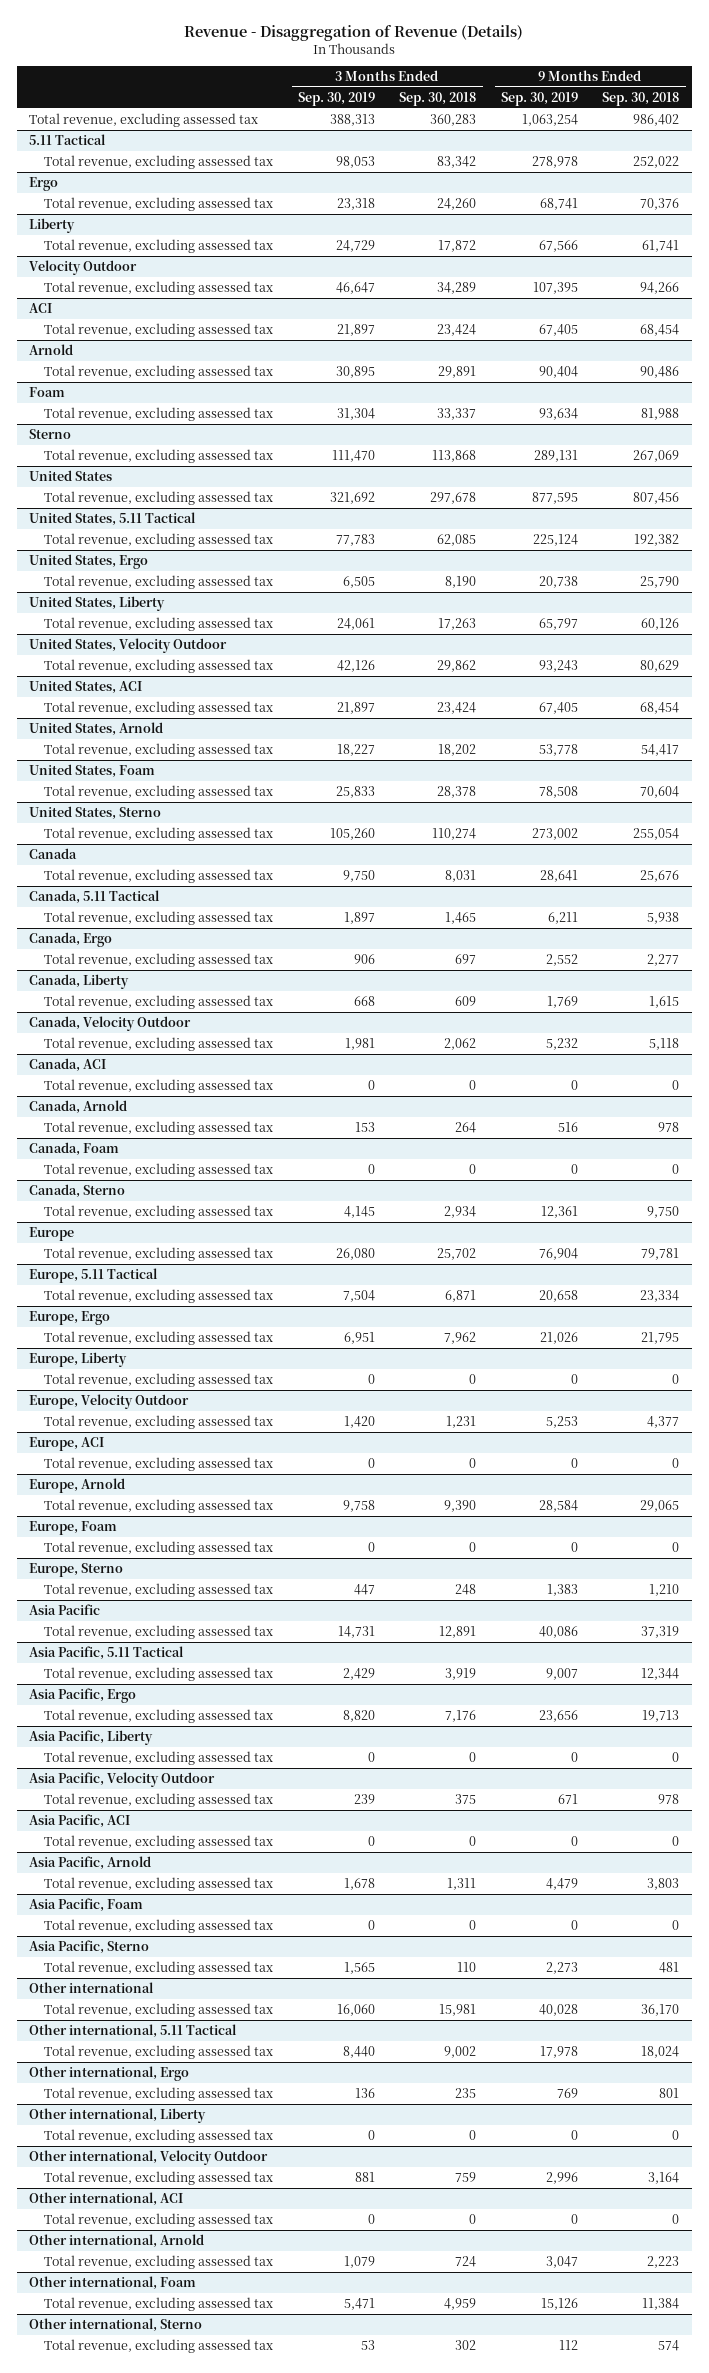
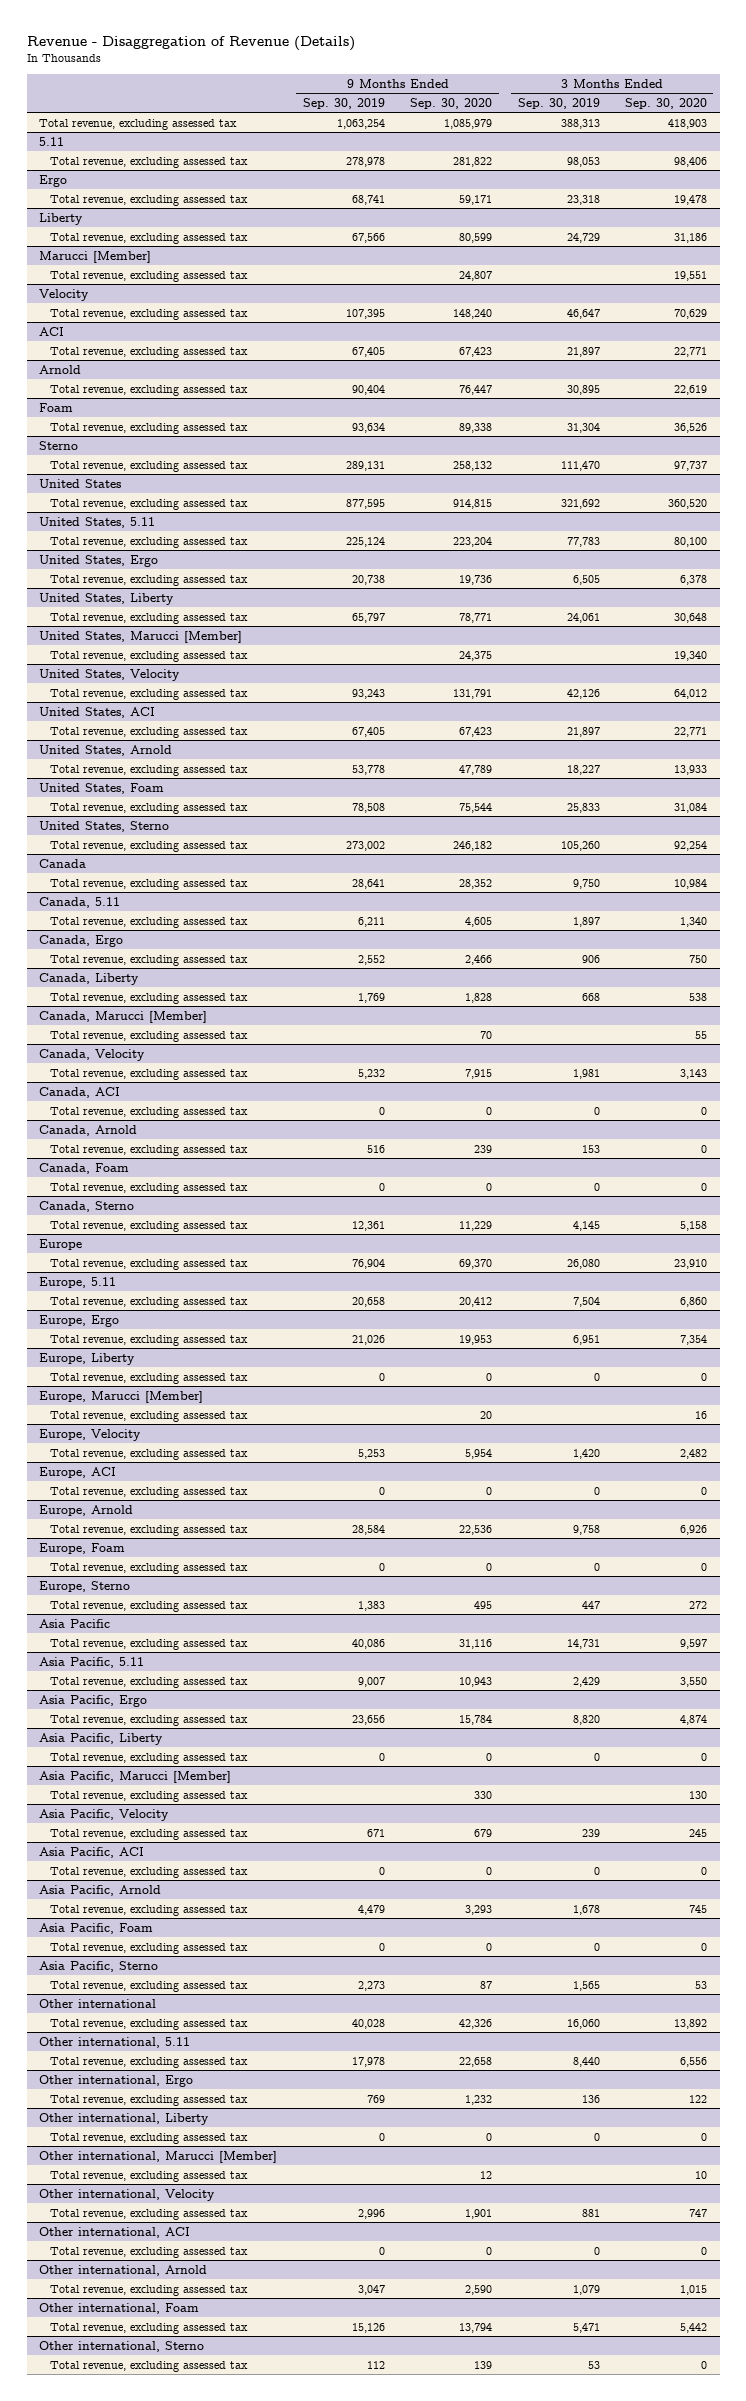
- | 3 Months Ended Sep. 30, 2019 | 3 Months Ended Sep. 30, 2018 | 9 Months Ended Sep. 30, 2019 | 9 Months Ended Sep. 30, 2018
+ | 9 Months Ended Sep. 30, 2019 | 9 Months Ended Sep. 30, 2020 | 3 Months Ended Sep. 30, 2019 | 3 Months Ended Sep. 30, 2020
- 5.11 Tactical
+ 5.11
- Velocity Outdoor
+ Marucci [Member]
+ Total revenue, excluding assessed tax | | 24,807 | | 19,551
+ Velocity
- United States, 5.11 Tactical
+ United States, 5.11
- United States, Velocity Outdoor
+ United States, Marucci [Member]
+ Total revenue, excluding assessed tax | | 24,375 | | 19,340
+ United States, Velocity
- Canada, 5.11 Tactical
+ Canada, 5.11
- Canada, Velocity Outdoor
+ Canada, Marucci [Member]
+ Total revenue, excluding assessed tax | | 70 | | 55
+ Canada, Velocity
- Europe, 5.11 Tactical
+ Europe, 5.11
- Europe, Velocity Outdoor
+ Europe, Marucci [Member]
+ Total revenue, excluding assessed tax | | 20 | | 16
+ Europe, Velocity
- Asia Pacific, 5.11 Tactical
+ Asia Pacific, 5.11
- Asia Pacific, Velocity Outdoor
+ Asia Pacific, Marucci [Member]
+ Total revenue, excluding assessed tax | | 330 | | 130
+ Asia Pacific, Velocity
- Other international, 5.11 Tactical
+ Other international, 5.11
- Other international, Velocity Outdoor
+ Other international, Marucci [Member]
+ Total revenue, excluding assessed tax | | 12 | | 10
+ Other international, Velocity

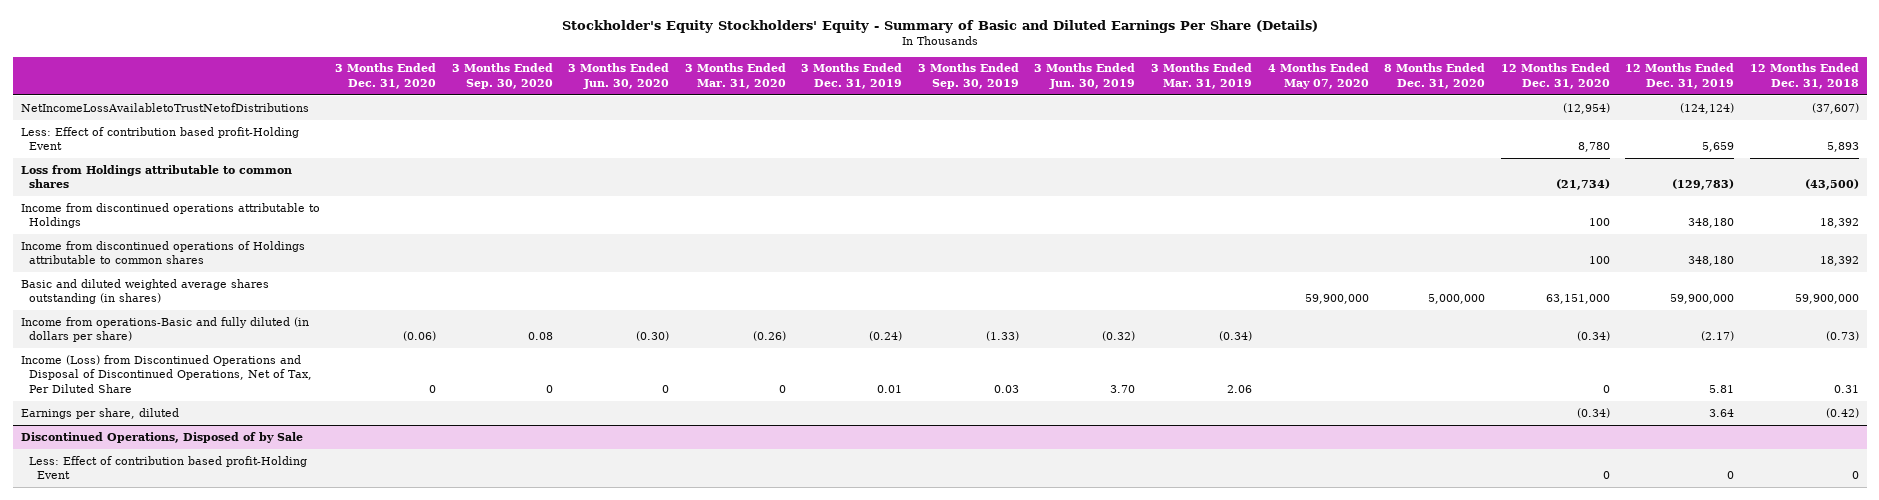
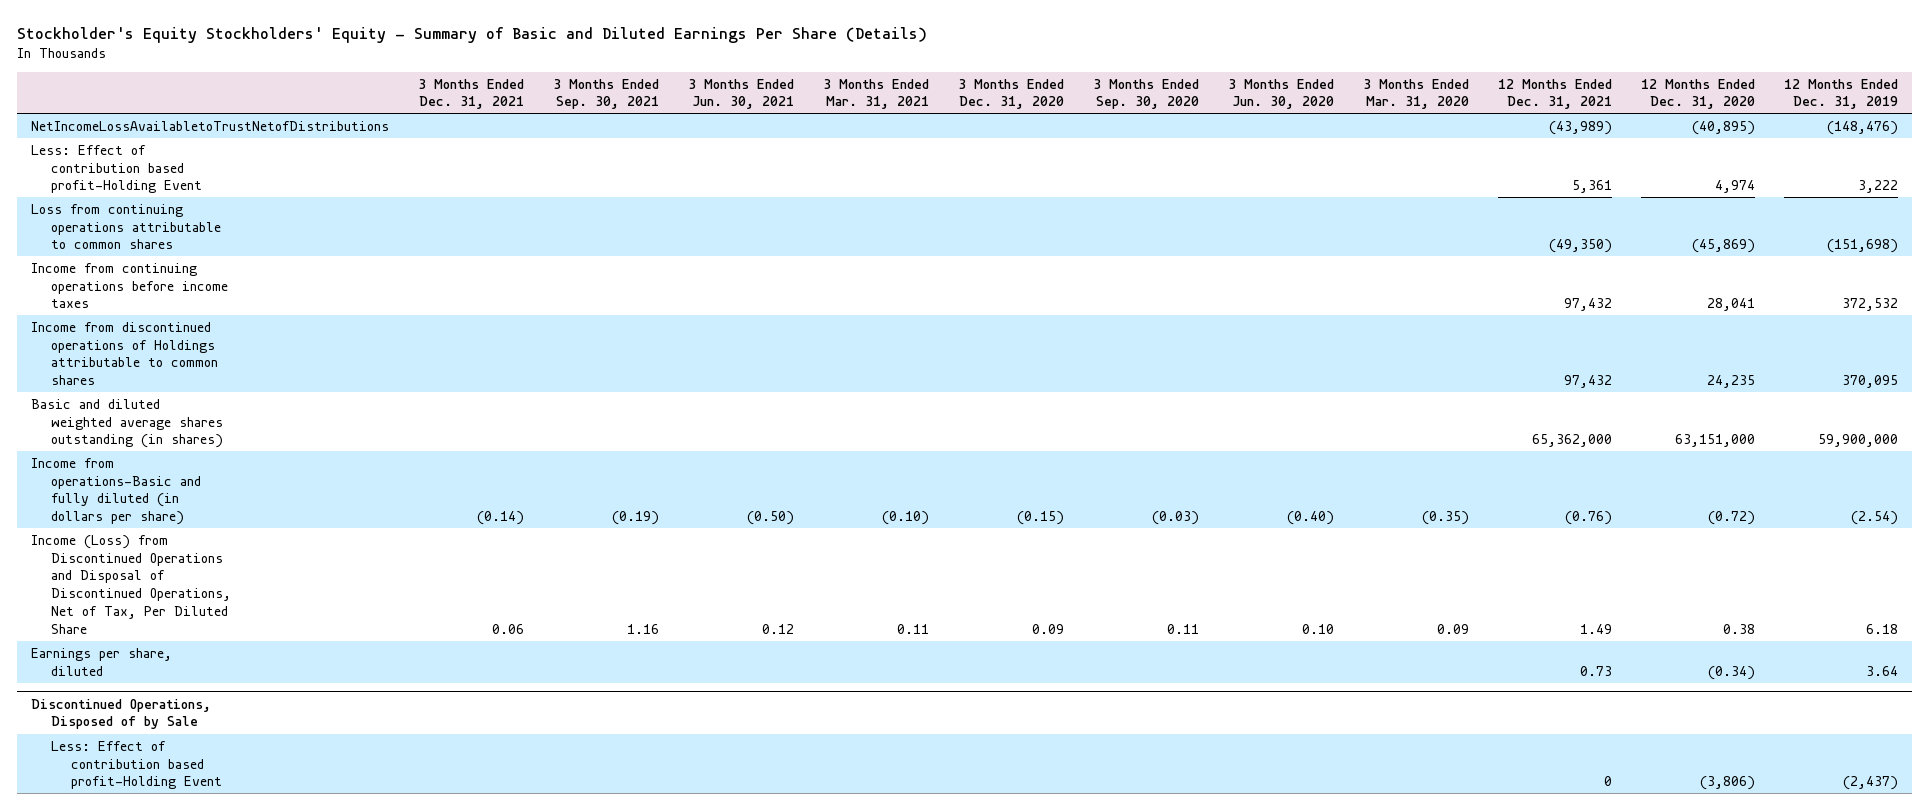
- | 3 Months Ended Dec. 31, 2020 | 3 Months Ended Sep. 30, 2020 | 3 Months Ended Jun. 30, 2020 | 3 Months Ended Mar. 31, 2020 | 3 Months Ended Dec. 31, 2019 | 3 Months Ended Sep. 30, 2019 | 3 Months Ended Jun. 30, 2019 | 3 Months Ended Mar. 31, 2019 | 4 Months Ended May 07, 2020 | 8 Months Ended Dec. 31, 2020 | 12 Months Ended Dec. 31, 2020 | 12 Months Ended Dec. 31, 2019 | 12 Months Ended Dec. 31, 2018
+ | 3 Months Ended Dec. 31, 2021 | 3 Months Ended Sep. 30, 2021 | 3 Months Ended Jun. 30, 2021 | 3 Months Ended Mar. 31, 2021 | 3 Months Ended Dec. 31, 2020 | 3 Months Ended Sep. 30, 2020 | 3 Months Ended Jun. 30, 2020 | 3 Months Ended Mar. 31, 2020 | 12 Months Ended Dec. 31, 2021 | 12 Months Ended Dec. 31, 2020 | 12 Months Ended Dec. 31, 2019
- NetIncomeLossAvailabletoTrustNetofDistributions | | | | | | | | | | | (12,954) | (124,124) | (37,607)
- Less: Effect of contribution based profit-Holding Event | | | | | | | | | | | 8,780 | 5,659 | 5,893
- Loss from Holdings attributable to common shares | | | | | | | | | | | (21,734) | (129,783) | (43,500)
- Income from discontinued operations attributable to Holdings | | | | | | | | | | | 100 | 348,180 | 18,392
- Income from discontinued operations of Holdings attributable to common shares | | | | | | | | | | | 100 | 348,180 | 18,392
+ NetIncomeLossAvailabletoTrustNetofDistributions | | | | | | | | | (43,989) | (40,895) | (148,476)
+ Less: Effect of contribution based profit-Holding Event | | | | | | | | | 5,361 | 4,974 | 3,222
+ Loss from continuing operations attributable to common shares | | | | | | | | | (49,350) | (45,869) | (151,698)
+ Income from continuing operations before income taxes | | | | | | | | | 97,432 | 28,041 | 372,532
+ Income from discontinued operations of Holdings attributable to common shares | | | | | | | | | 97,432 | 24,235 | 370,095
- Income from operations-Basic and fully diluted (in dollars per share) | (0.06) | 0.08 | (0.30) | (0.26) | (0.24) | (1.33) | (0.32) | (0.34) | | | (0.34) | (2.17) | (0.73)
- Income (Loss) from Discontinued Operations and Disposal of Discontinued Operations, Net of Tax, Per Diluted Share | 0 | 0 | 0 | 0 | 0.01 | 0.03 | 3.70 | 2.06 | | | 0 | 5.81 | 0.31
+ Income from operations-Basic and fully diluted (in dollars per share) | (0.14) | (0.19) | (0.50) | (0.10) | (0.15) | (0.03) | (0.40) | (0.35) | (0.76) | (0.72) | (2.54)
+ Income (Loss) from Discontinued Operations and Disposal of Discontinued Operations, Net of Tax, Per Diluted Share | 0.06 | 1.16 | 0.12 | 0.11 | 0.09 | 0.11 | 0.10 | 0.09 | 1.49 | 0.38 | 6.18
@ Discontinued Operations, Disposed of by Sale
- Less: Effect of contribution based profit-Holding Event | | | | | | | | | | | 0 | 0 | 0
+ Less: Effect of contribution based profit-Holding Event | | | | | | | | | 0 | (3,806) | (2,437)

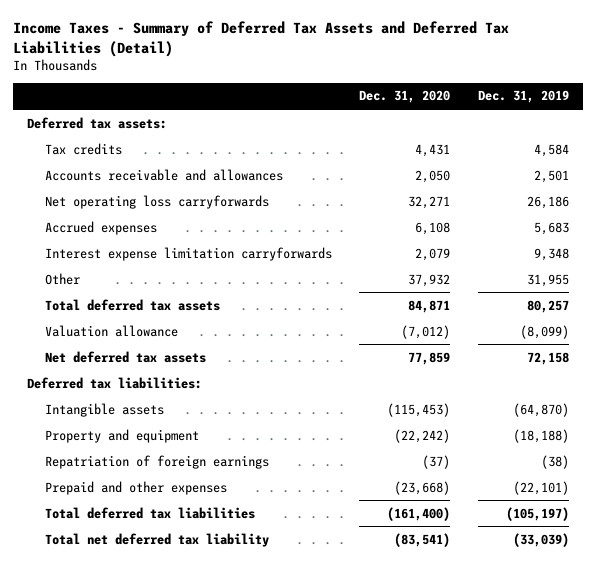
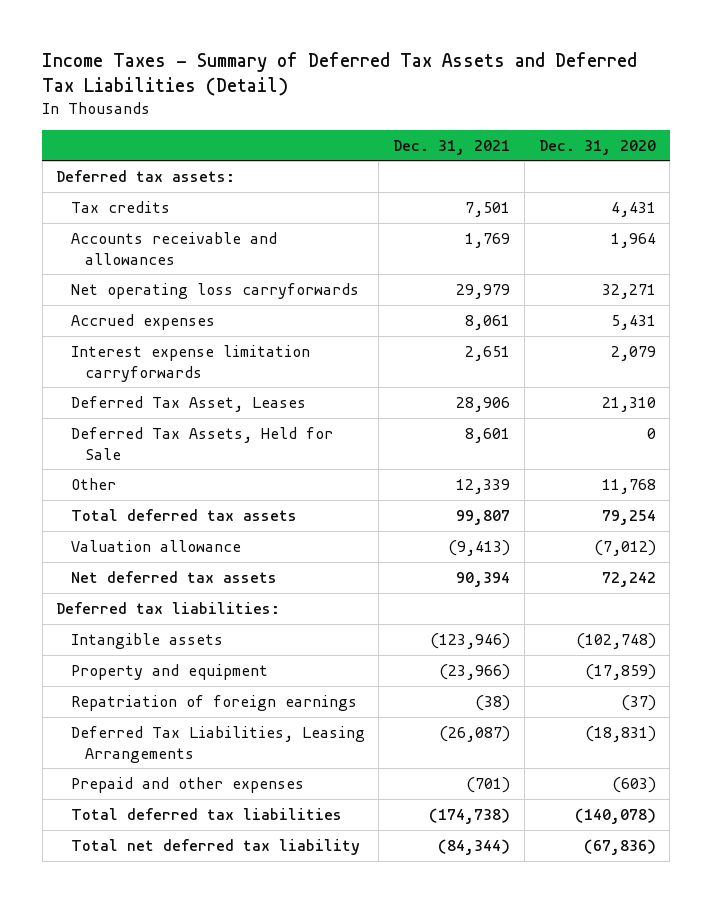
- | Dec. 31, 2020 | Dec. 31, 2019
+ | Dec. 31, 2021 | Dec. 31, 2020
- Accounts receivable and allowances | 2,050 | 2,501
+ Accounts receivable and allowances | 1,769 | 1,964
- Accrued expenses | 6,108 | 5,683
+ Accrued expenses | 8,061 | 5,431
- Other | 37,932 | 31,955
- Total deferred tax assets | 84,871 | 80,257
+ Deferred Tax Asset, Leases | 28,906 | 21,310
+ Deferred Tax Assets, Held for Sale | 8,601 | 0
+ Other | 12,339 | 11,768
+ Total deferred tax assets | 99,807 | 79,254
- Net deferred tax assets | 77,859 | 72,158
+ Net deferred tax assets | 90,394 | 72,242
- Intangible assets | (115,453) | (64,870)
- Property and equipment | (22,242) | (18,188)
+ Intangible assets | (123,946) | (102,748)
+ Property and equipment | (23,966) | (17,859)
- Prepaid and other expenses | (23,668) | (22,101)
- Total deferred tax liabilities | (161,400) | (105,197)
- Total net deferred tax liability | (83,541) | (33,039)
+ Deferred Tax Liabilities, Leasing Arrangements | (26,087) | (18,831)
+ Prepaid and other expenses | (701) | (603)
+ Total deferred tax liabilities | (174,738) | (140,078)
+ Total net deferred tax liability | (84,344) | (67,836)

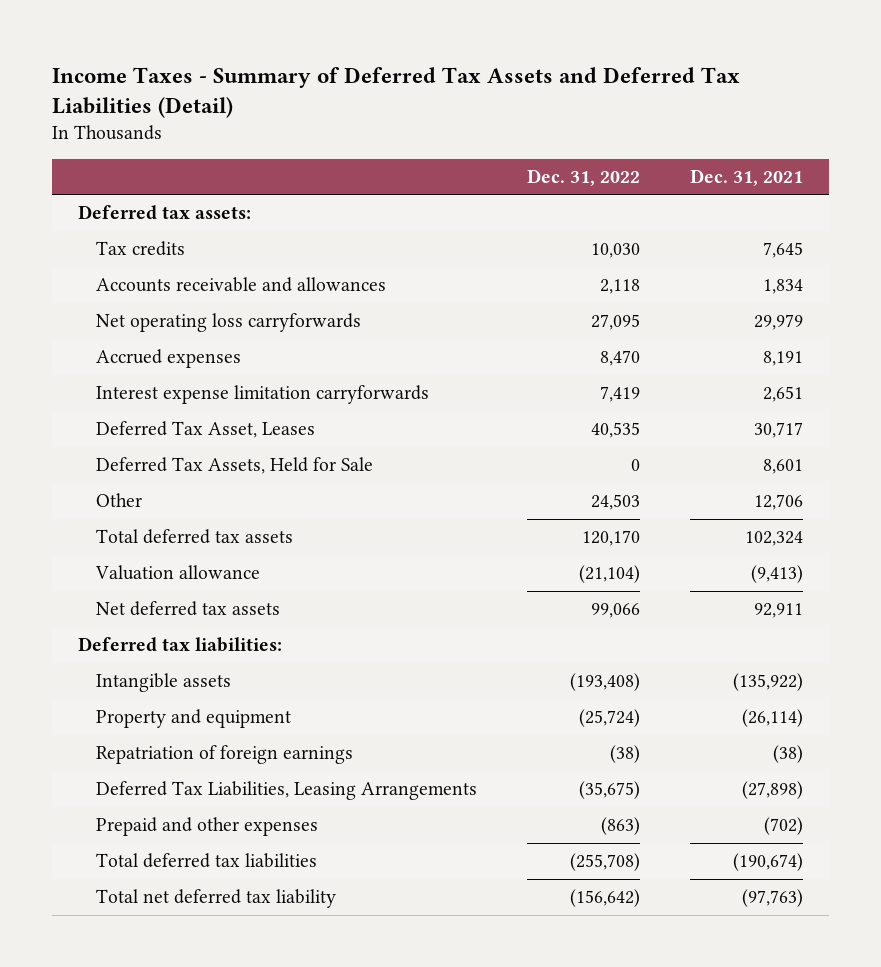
- | Dec. 31, 2021 | Dec. 31, 2020
+ | Dec. 31, 2022 | Dec. 31, 2021
- Tax credits | 7,501 | 4,431
- Accounts receivable and allowances | 1,769 | 1,964
+ Tax credits | 10,030 | 7,645
+ Accounts receivable and allowances | 2,118 | 1,834
- Accrued expenses | 8,061 | 5,431
+ Accrued expenses | 8,470 | 8,191
- Deferred Tax Asset, Leases | 28,906 | 21,310
+ Deferred Tax Asset, Leases | 40,535 | 30,717
- Other | 12,339 | 11,768
- Total deferred tax assets | 99,807 | 79,254
+ Other | 24,503 | 12,706
+ Total deferred tax assets | 120,170 | 102,324
- Net deferred tax assets | 90,394 | 72,242
+ Net deferred tax assets | 99,066 | 92,911
- Intangible assets | (123,946) | (102,748)
- Property and equipment | (23,966) | (17,859)
+ Intangible assets | (193,408) | (135,922)
+ Property and equipment | (25,724) | (26,114)
- Deferred Tax Liabilities, Leasing Arrangements | (26,087) | (18,831)
- Prepaid and other expenses | (701) | (603)
- Total deferred tax liabilities | (174,738) | (140,078)
- Total net deferred tax liability | (84,344) | (67,836)
+ Deferred Tax Liabilities, Leasing Arrangements | (35,675) | (27,898)
+ Prepaid and other expenses | (863) | (702)
+ Total deferred tax liabilities | (255,708) | (190,674)
+ Total net deferred tax liability | (156,642) | (97,763)

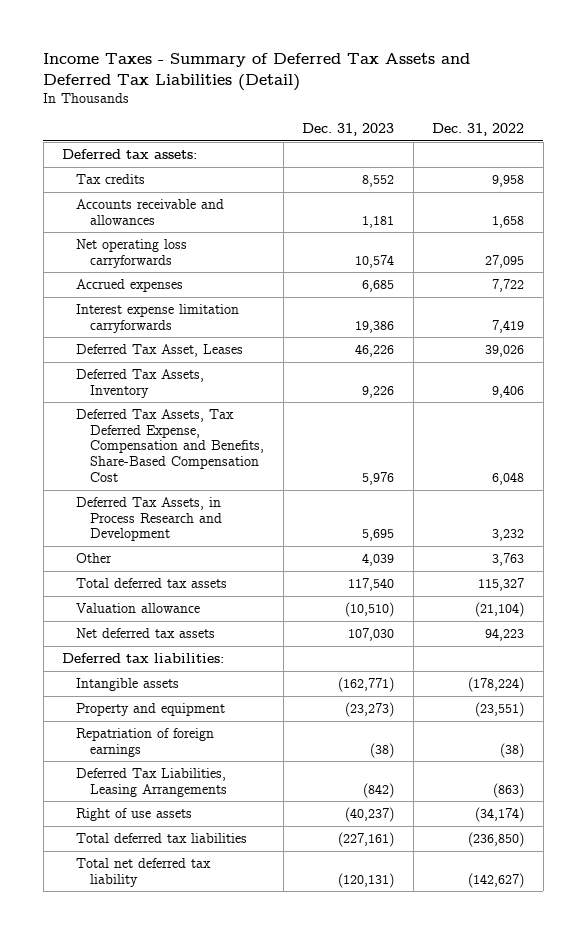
- | Dec. 31, 2022 | Dec. 31, 2021
+ | Dec. 31, 2023 | Dec. 31, 2022
- Tax credits | 10,030 | 7,645
- Accounts receivable and allowances | 2,118 | 1,834
+ Tax credits | 8,552 | 9,958
+ Accounts receivable and allowances | 1,181 | 1,658
- Accrued expenses | 8,470 | 8,191
+ Accrued expenses | 6,685 | 7,722
- Deferred Tax Asset, Leases | 40,535 | 30,717
- Deferred Tax Assets, Held for Sale | 0 | 8,601
- Other | 24,503 | 12,706
- Total deferred tax assets | 120,170 | 102,324
+ Deferred Tax Asset, Leases | 46,226 | 39,026
+ Deferred Tax Assets, Inventory | 9,226 | 9,406
+ Deferred Tax Assets, Tax Deferred Expense, Compensation and Benefits, Share-Based Compensation Cost | 5,976 | 6,048
+ Deferred Tax Assets, in Process Research and Development | 5,695 | 3,232
+ Other | 4,039 | 3,763
+ Total deferred tax assets | 117,540 | 115,327
- Net deferred tax assets | 99,066 | 92,911
+ Net deferred tax assets | 107,030 | 94,223
- Intangible assets | (193,408) | (135,922)
- Property and equipment | (25,724) | (26,114)
+ Intangible assets | (162,771) | (178,224)
+ Property and equipment | (23,273) | (23,551)
- Deferred Tax Liabilities, Leasing Arrangements | (35,675) | (27,898)
- Prepaid and other expenses | (863) | (702)
- Total deferred tax liabilities | (255,708) | (190,674)
- Total net deferred tax liability | (156,642) | (97,763)
+ Deferred Tax Liabilities, Leasing Arrangements | (842) | (863)
+ Right of use assets | (40,237) | (34,174)
+ Total deferred tax liabilities | (227,161) | (236,850)
+ Total net deferred tax liability | (120,131) | (142,627)

